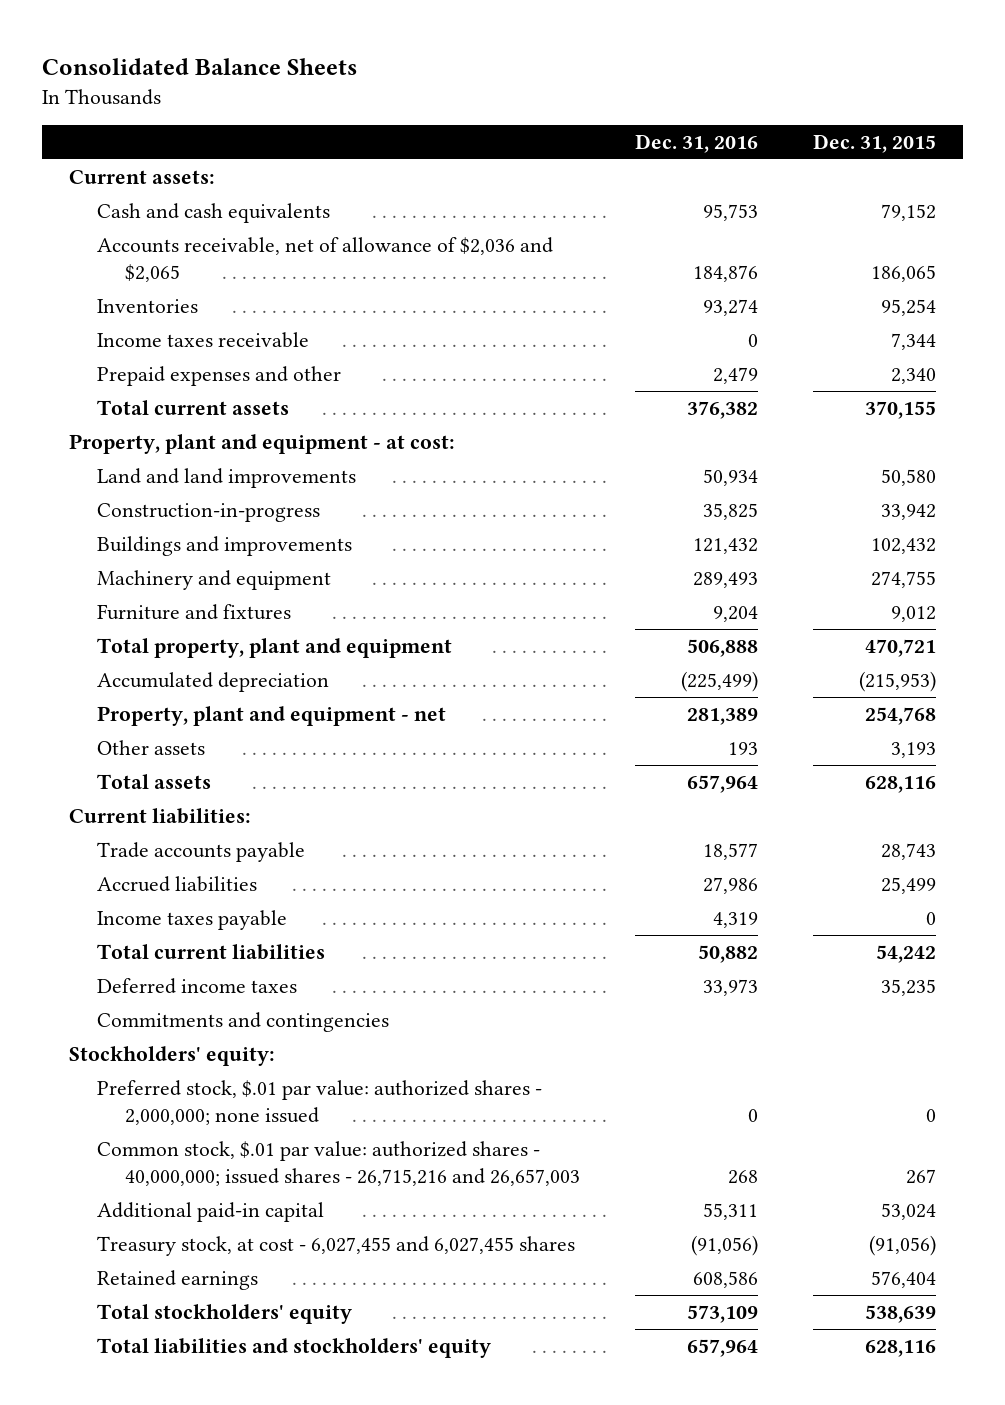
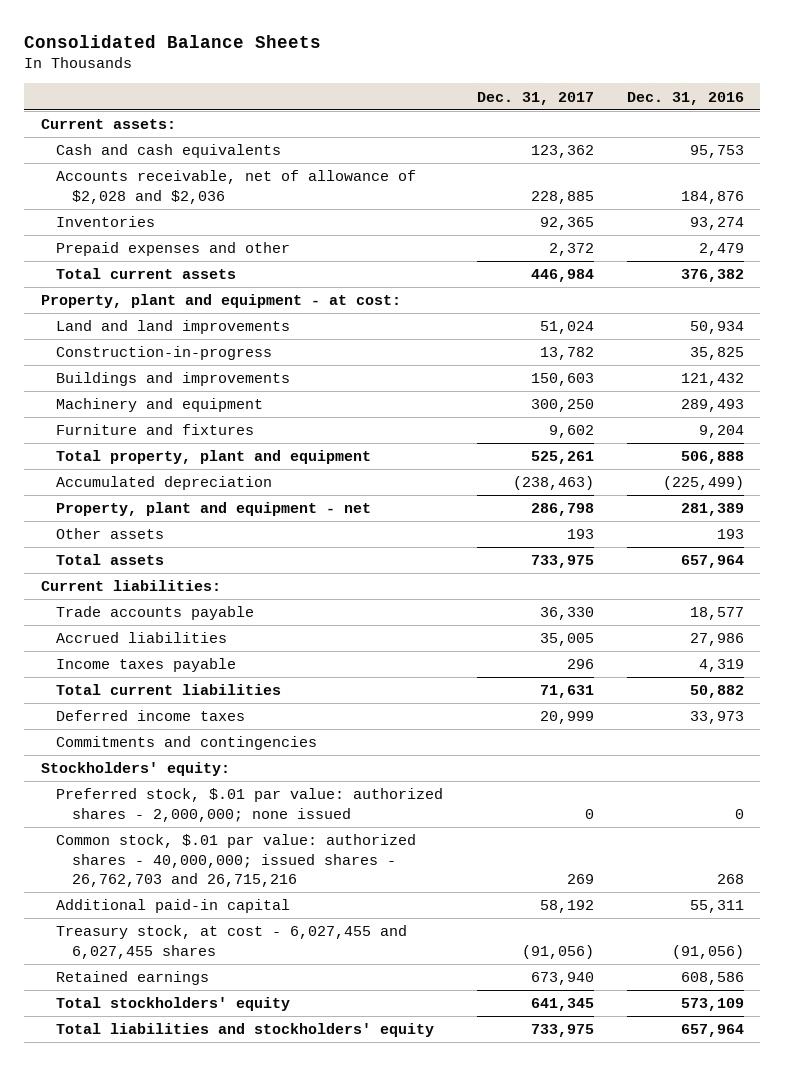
- | Dec. 31, 2016 | Dec. 31, 2015
+ | Dec. 31, 2017 | Dec. 31, 2016
- Accounts receivable, net of allowance of $2,036 and $2,065 | 184,876 | 186,065
+ Accounts receivable, net of allowance of $2,028 and $2,036 | 228,885 | 184,876
- Income taxes receivable | 0 | 7,344
- Common stock, $.01 par value: authorized shares - 40,000,000; issued shares - 26,715,216 and 26,657,003 | 268 | 267
+ Common stock, $.01 par value: authorized shares - 40,000,000; issued shares - 26,762,703 and 26,715,216 | 269 | 268

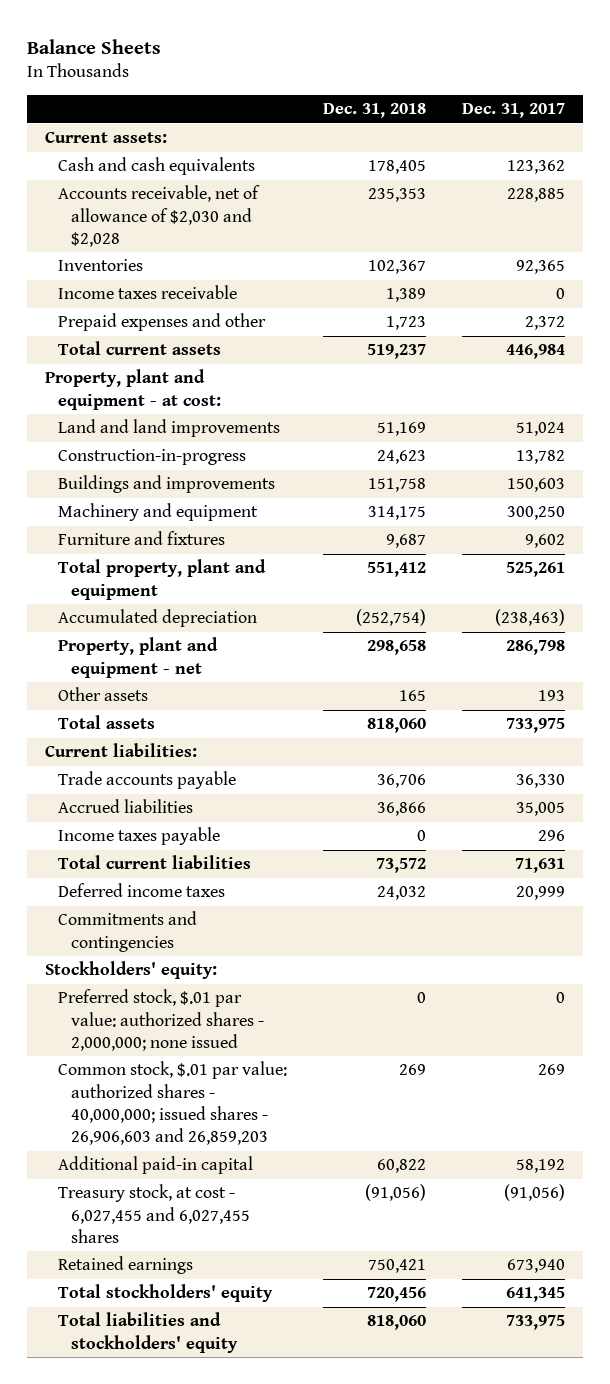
- Consolidated Balance Sheets
+ Balance Sheets
- | Dec. 31, 2017 | Dec. 31, 2016
+ | Dec. 31, 2018 | Dec. 31, 2017
- Accounts receivable, net of allowance of $2,028 and $2,036 | 228,885 | 184,876
+ Accounts receivable, net of allowance of $2,030 and $2,028 | 235,353 | 228,885
+ Income taxes receivable | 1,389 | 0
- Common stock, $.01 par value: authorized shares - 40,000,000; issued shares - 26,762,703 and 26,715,216 | 269 | 268
+ Common stock, $.01 par value: authorized shares - 40,000,000; issued shares - 26,906,603 and 26,859,203 | 269 | 269

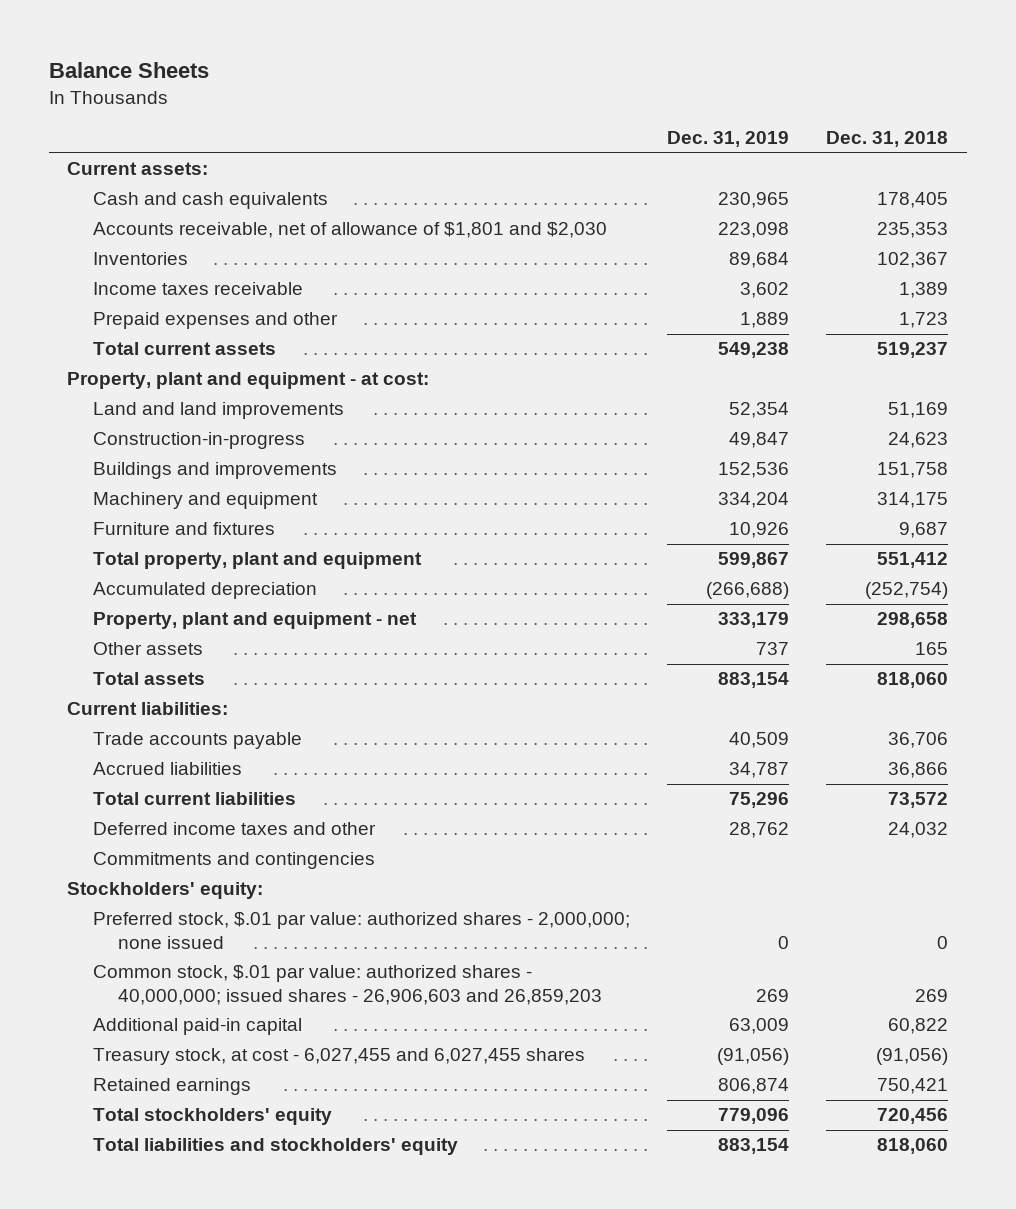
- | Dec. 31, 2018 | Dec. 31, 2017
+ | Dec. 31, 2019 | Dec. 31, 2018
- Accounts receivable, net of allowance of $2,030 and $2,028 | 235,353 | 228,885
+ Accounts receivable, net of allowance of $1,801 and $2,030 | 223,098 | 235,353
- Income taxes payable | 0 | 296
- Deferred income taxes | 24,032 | 20,999
+ Deferred income taxes and other | 28,762 | 24,032

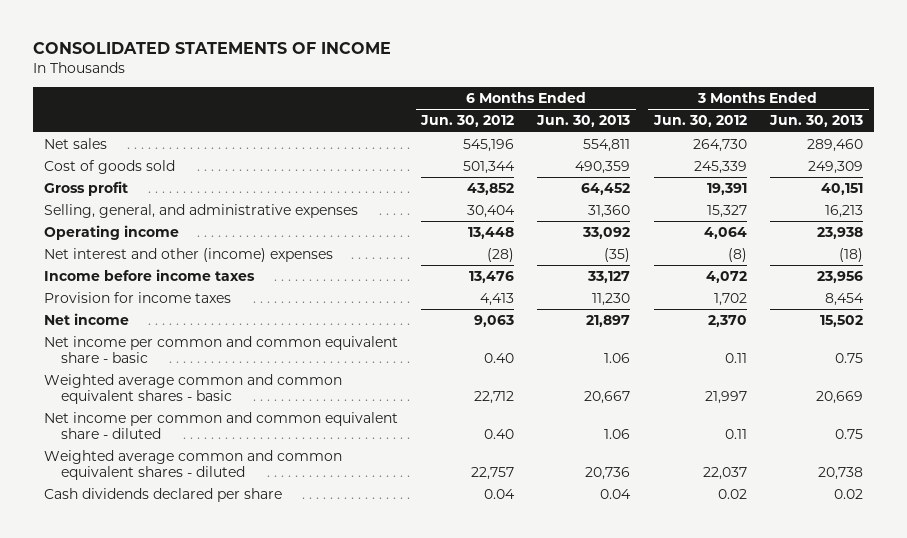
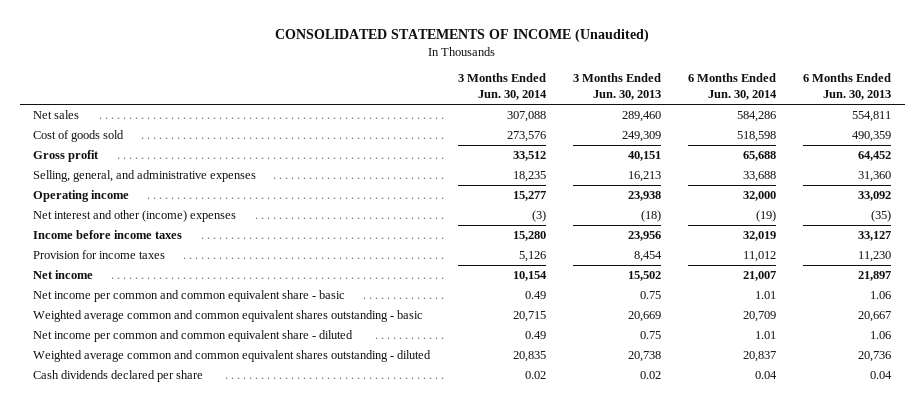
- CONSOLIDATED STATEMENTS OF INCOME
+ CONSOLIDATED STATEMENTS OF INCOME (Unaudited)
- | 6 Months Ended Jun. 30, 2012 | 6 Months Ended Jun. 30, 2013 | 3 Months Ended Jun. 30, 2012 | 3 Months Ended Jun. 30, 2013
+ | 3 Months Ended Jun. 30, 2014 | 3 Months Ended Jun. 30, 2013 | 6 Months Ended Jun. 30, 2014 | 6 Months Ended Jun. 30, 2013
- Weighted average common and common equivalent shares - basic | 22,712 | 20,667 | 21,997 | 20,669
+ Weighted average common and common equivalent shares outstanding - basic | 20,715 | 20,669 | 20,709 | 20,667
- Weighted average common and common equivalent shares - diluted | 22,757 | 20,736 | 22,037 | 20,738
+ Weighted average common and common equivalent shares outstanding - diluted | 20,835 | 20,738 | 20,837 | 20,736

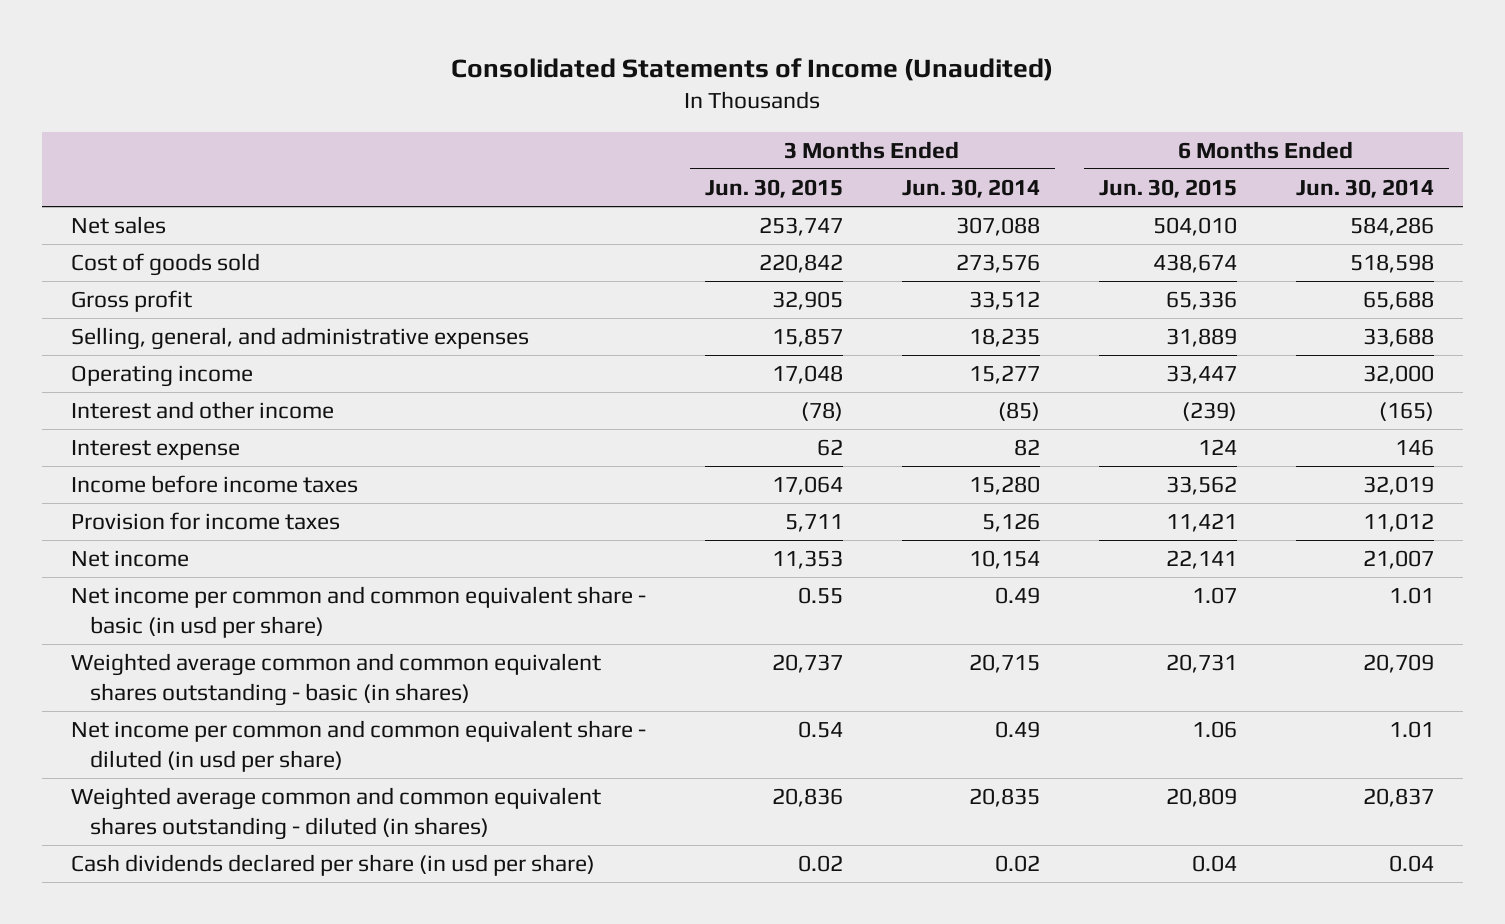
- CONSOLIDATED STATEMENTS OF INCOME (Unaudited)
+ Consolidated Statements of Income (Unaudited)
- | 3 Months Ended Jun. 30, 2014 | 3 Months Ended Jun. 30, 2013 | 6 Months Ended Jun. 30, 2014 | 6 Months Ended Jun. 30, 2013
+ | 3 Months Ended Jun. 30, 2015 | 3 Months Ended Jun. 30, 2014 | 6 Months Ended Jun. 30, 2015 | 6 Months Ended Jun. 30, 2014
- Net interest and other (income) expenses | (3) | (18) | (19) | (35)
+ Interest and other income | (78) | (85) | (239) | (165)
+ Interest expense | 62 | 82 | 124 | 146
- Net income per common and common equivalent share - basic | 0.49 | 0.75 | 1.01 | 1.06
- Weighted average common and common equivalent shares outstanding - basic | 20,715 | 20,669 | 20,709 | 20,667
- Net income per common and common equivalent share - diluted | 0.49 | 0.75 | 1.01 | 1.06
- Weighted average common and common equivalent shares outstanding - diluted | 20,835 | 20,738 | 20,837 | 20,736
- Cash dividends declared per share | 0.02 | 0.02 | 0.04 | 0.04
+ Net income per common and common equivalent share - basic (in usd per share) | 0.55 | 0.49 | 1.07 | 1.01
+ Weighted average common and common equivalent shares outstanding - basic (in shares) | 20,737 | 20,715 | 20,731 | 20,709
+ Net income per common and common equivalent share - diluted (in usd per share) | 0.54 | 0.49 | 1.06 | 1.01
+ Weighted average common and common equivalent shares outstanding - diluted (in shares) | 20,836 | 20,835 | 20,809 | 20,837
+ Cash dividends declared per share (in usd per share) | 0.02 | 0.02 | 0.04 | 0.04

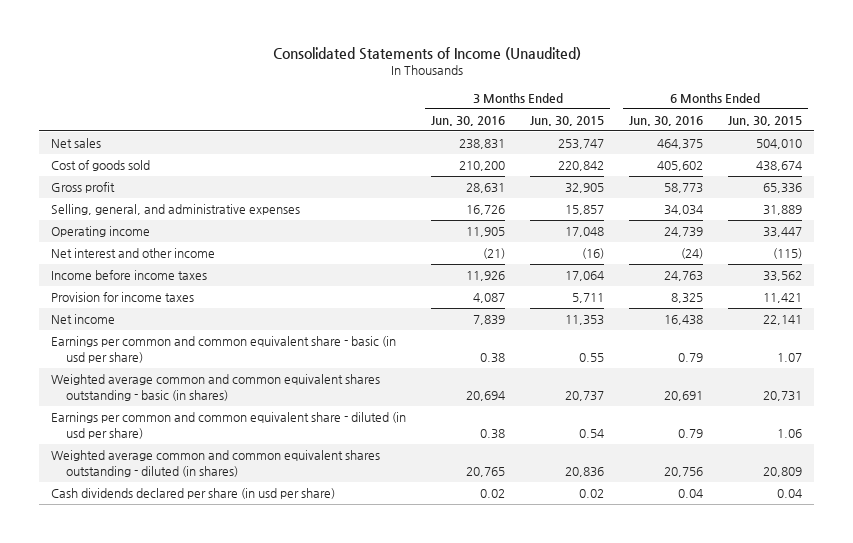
- | 3 Months Ended Jun. 30, 2015 | 3 Months Ended Jun. 30, 2014 | 6 Months Ended Jun. 30, 2015 | 6 Months Ended Jun. 30, 2014
+ | 3 Months Ended Jun. 30, 2016 | 3 Months Ended Jun. 30, 2015 | 6 Months Ended Jun. 30, 2016 | 6 Months Ended Jun. 30, 2015
- Interest and other income | (78) | (85) | (239) | (165)
- Interest expense | 62 | 82 | 124 | 146
+ Net interest and other income | (21) | (16) | (24) | (115)
- Net income per common and common equivalent share - basic (in usd per share) | 0.55 | 0.49 | 1.07 | 1.01
+ Earnings per common and common equivalent share - basic (in usd per share) | 0.38 | 0.55 | 0.79 | 1.07
- Net income per common and common equivalent share - diluted (in usd per share) | 0.54 | 0.49 | 1.06 | 1.01
+ Earnings per common and common equivalent share - diluted (in usd per share) | 0.38 | 0.54 | 0.79 | 1.06

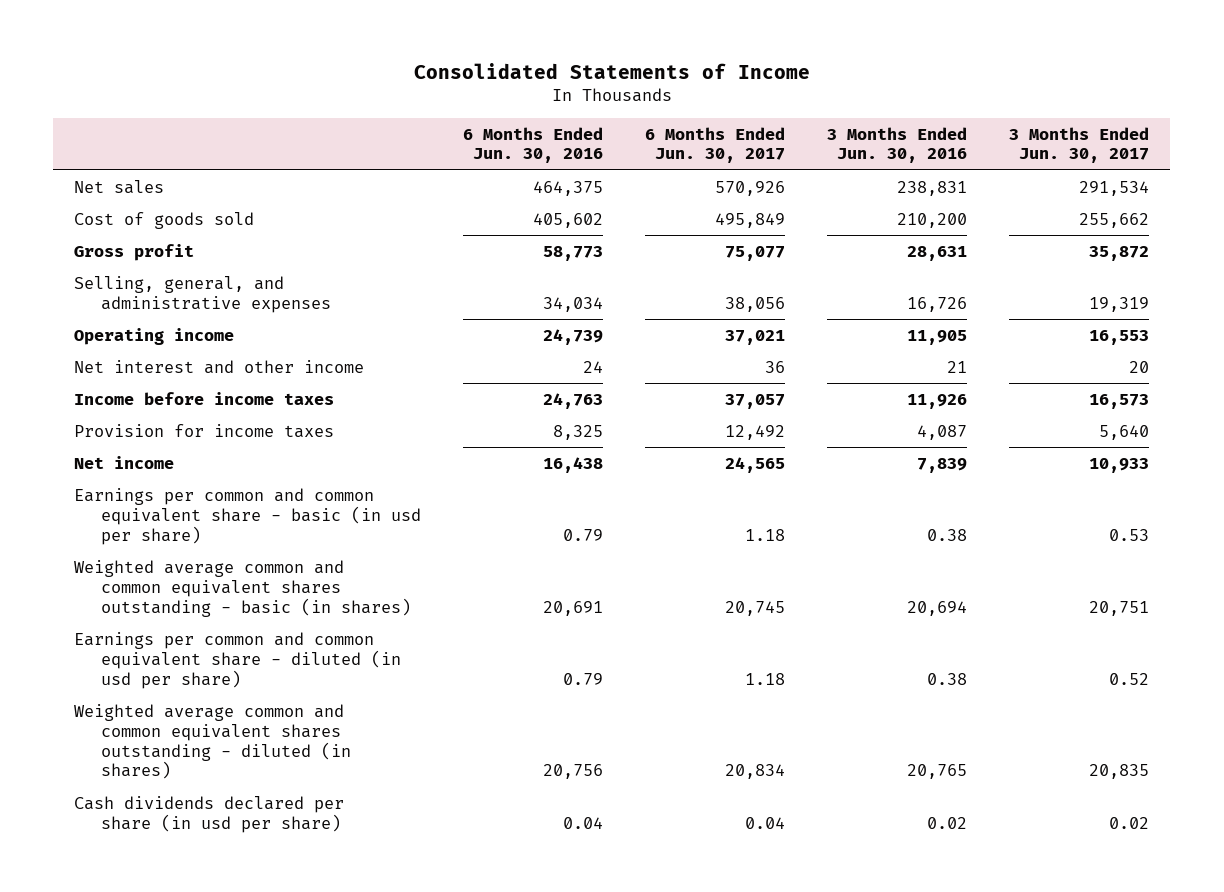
- Consolidated Statements of Income (Unaudited)
+ Consolidated Statements of Income
- | 3 Months Ended Jun. 30, 2016 | 3 Months Ended Jun. 30, 2015 | 6 Months Ended Jun. 30, 2016 | 6 Months Ended Jun. 30, 2015
+ | 6 Months Ended Jun. 30, 2016 | 6 Months Ended Jun. 30, 2017 | 3 Months Ended Jun. 30, 2016 | 3 Months Ended Jun. 30, 2017
- Net interest and other income | (21) | (16) | (24) | (115)
+ Net interest and other income | 24 | 36 | 21 | 20

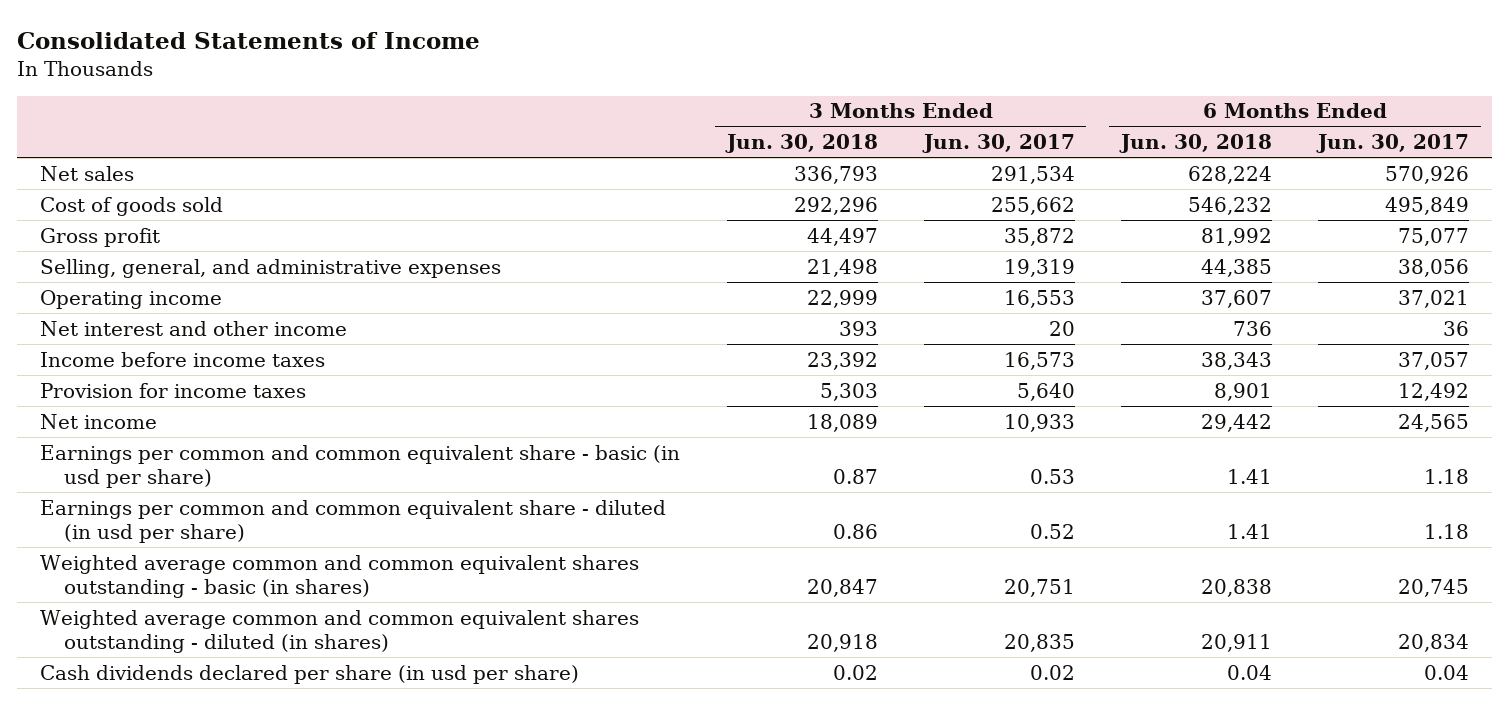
- | 6 Months Ended Jun. 30, 2016 | 6 Months Ended Jun. 30, 2017 | 3 Months Ended Jun. 30, 2016 | 3 Months Ended Jun. 30, 2017
+ | 3 Months Ended Jun. 30, 2018 | 3 Months Ended Jun. 30, 2017 | 6 Months Ended Jun. 30, 2018 | 6 Months Ended Jun. 30, 2017
moved down: Weighted average common and common equivalent shares outstanding - basic (in shares) | 20,847 | 20,751 | 20,838 | 20,745

